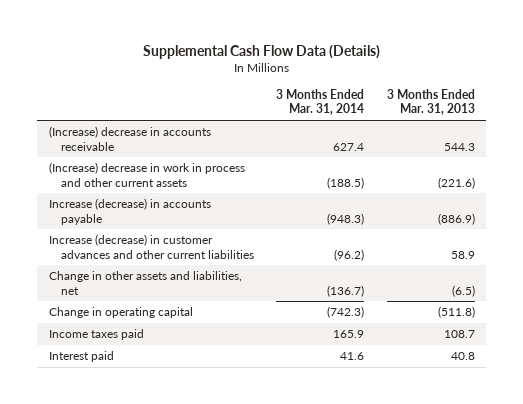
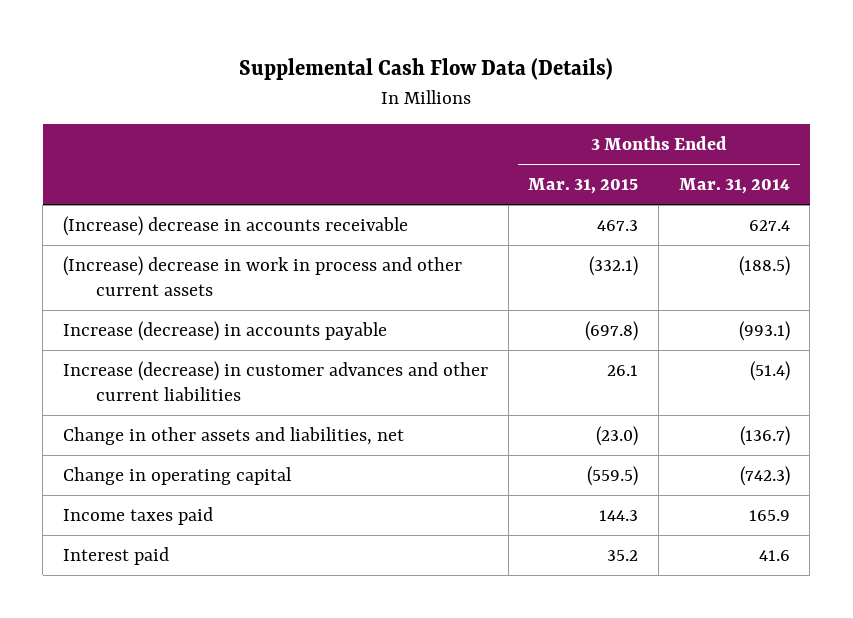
- | 3 Months Ended Mar. 31, 2014 | 3 Months Ended Mar. 31, 2013
+ | 3 Months Ended Mar. 31, 2015 | 3 Months Ended Mar. 31, 2014
- Increase (decrease) in accounts payable | (948.3) | (886.9)
- Increase (decrease) in customer advances and other current liabilities | (96.2) | 58.9
+ Increase (decrease) in accounts payable | (697.8) | (993.1)
+ Increase (decrease) in customer advances and other current liabilities | 26.1 | (51.4)

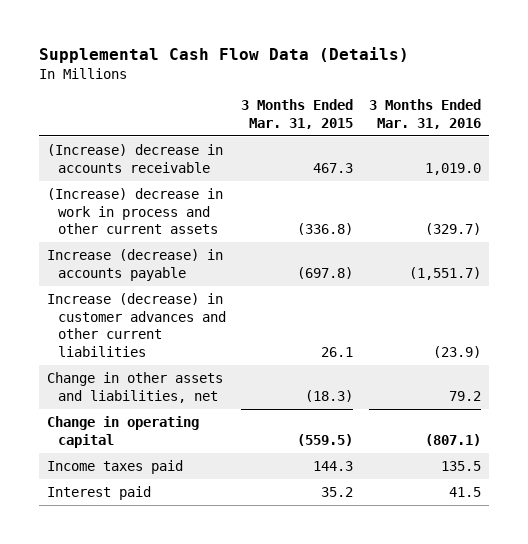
- | 3 Months Ended Mar. 31, 2015 | 3 Months Ended Mar. 31, 2014
+ | 3 Months Ended Mar. 31, 2015 | 3 Months Ended Mar. 31, 2016
- (Increase) decrease in work in process and other current assets | (332.1) | (188.5)
+ (Increase) decrease in work in process and other current assets | (336.8) | (329.7)
- Change in other assets and liabilities, net | (23.0) | (136.7)
+ Change in other assets and liabilities, net | (18.3) | 79.2

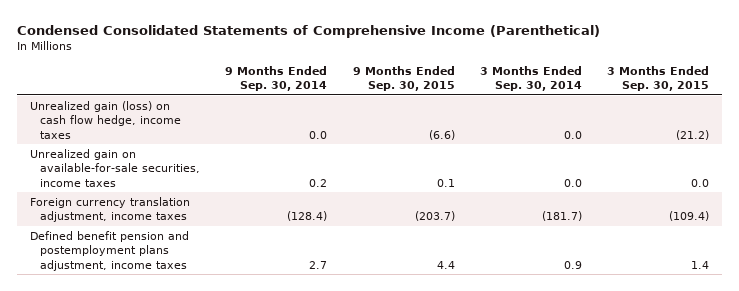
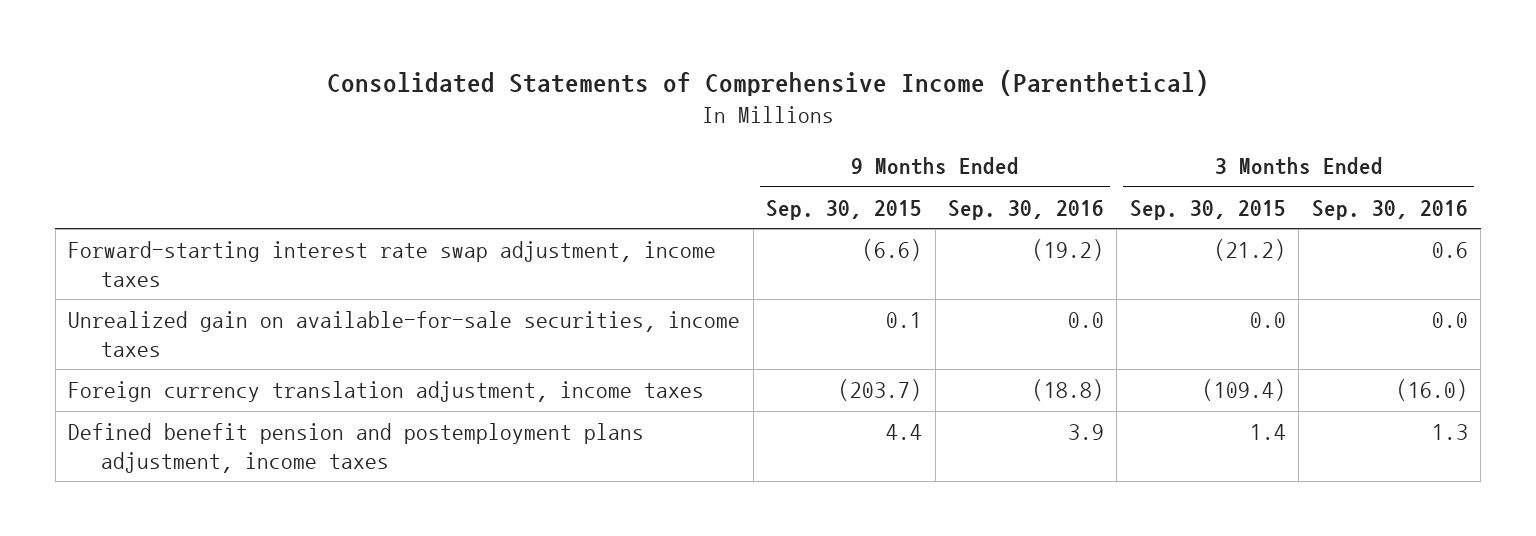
- Condensed Consolidated Statements of Comprehensive Income (Parenthetical)
+ Consolidated Statements of Comprehensive Income (Parenthetical)
- | 9 Months Ended Sep. 30, 2014 | 9 Months Ended Sep. 30, 2015 | 3 Months Ended Sep. 30, 2014 | 3 Months Ended Sep. 30, 2015
+ | 9 Months Ended Sep. 30, 2015 | 9 Months Ended Sep. 30, 2016 | 3 Months Ended Sep. 30, 2015 | 3 Months Ended Sep. 30, 2016
- Unrealized gain (loss) on cash flow hedge, income taxes | 0.0 | (6.6) | 0.0 | (21.2)
+ Forward-starting interest rate swap adjustment, income taxes | (6.6) | (19.2) | (21.2) | 0.6

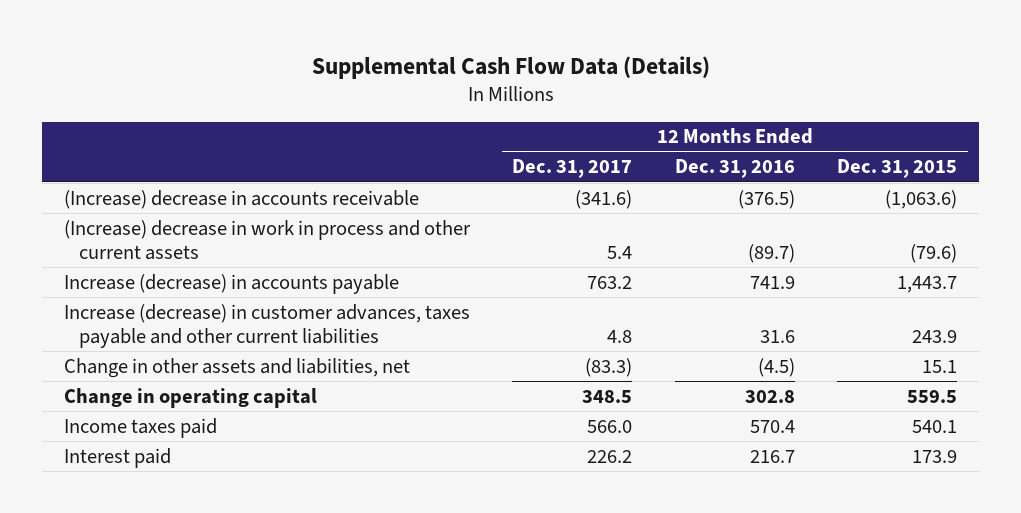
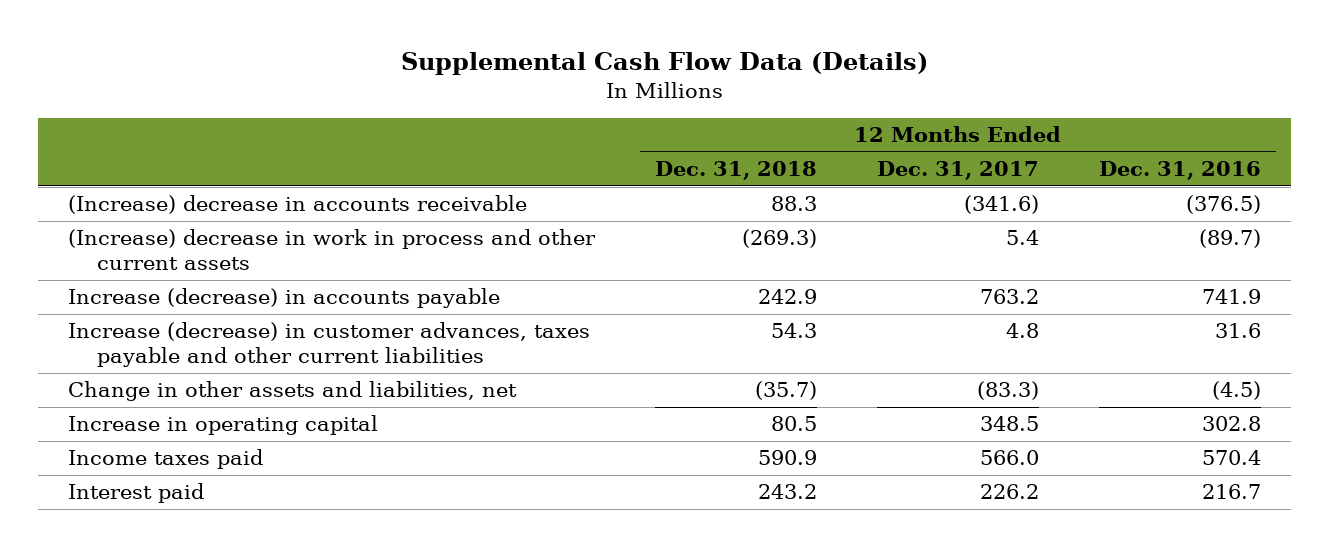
- | 12 Months Ended Dec. 31, 2017 | 12 Months Ended Dec. 31, 2016 | 12 Months Ended Dec. 31, 2015
+ | 12 Months Ended Dec. 31, 2018 | 12 Months Ended Dec. 31, 2017 | 12 Months Ended Dec. 31, 2016
- Change in operating capital | 348.5 | 302.8 | 559.5
+ Increase in operating capital | 80.5 | 348.5 | 302.8

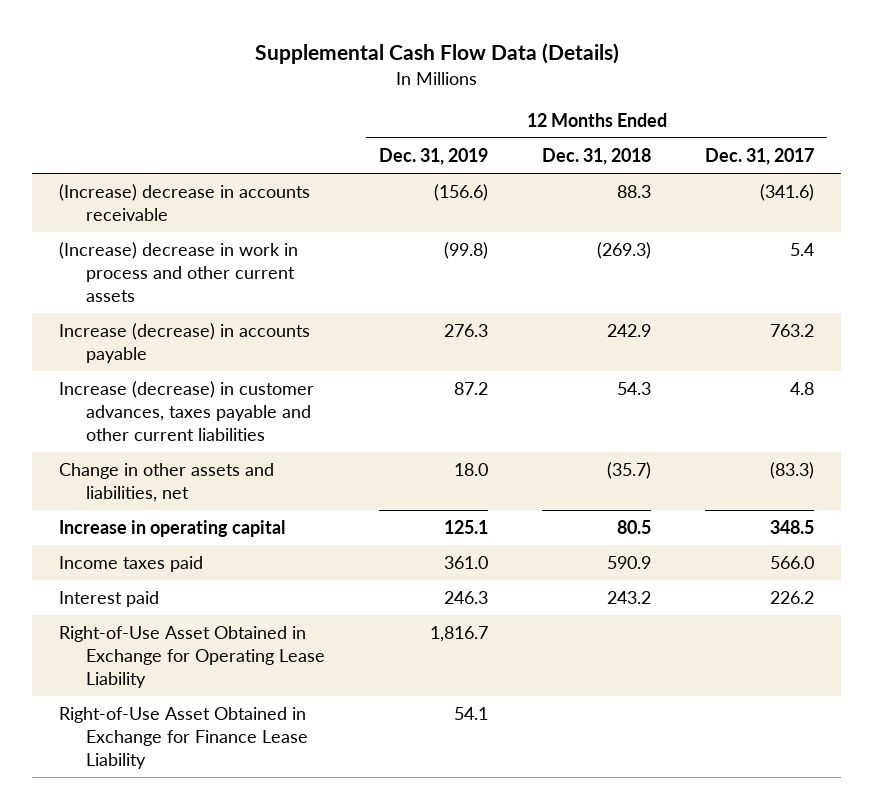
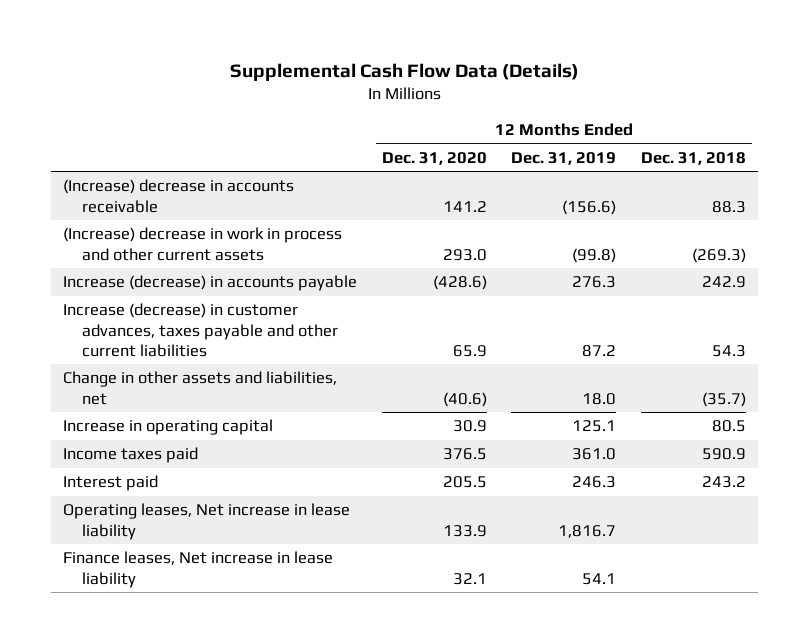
- | 12 Months Ended Dec. 31, 2019 | 12 Months Ended Dec. 31, 2018 | 12 Months Ended Dec. 31, 2017
+ | 12 Months Ended Dec. 31, 2020 | 12 Months Ended Dec. 31, 2019 | 12 Months Ended Dec. 31, 2018
- Right-of-Use Asset Obtained in Exchange for Operating Lease Liability | 1,816.7 | |
- Right-of-Use Asset Obtained in Exchange for Finance Lease Liability | 54.1 | |
+ Operating leases, Net increase in lease liability | 133.9 | 1,816.7 |
+ Finance leases, Net increase in lease liability | 32.1 | 54.1 |

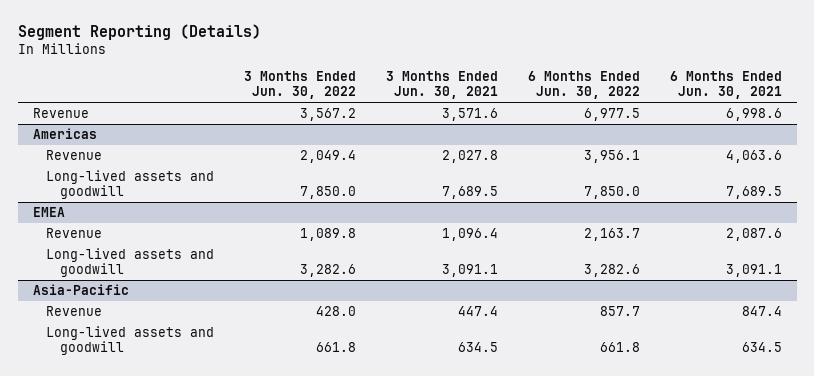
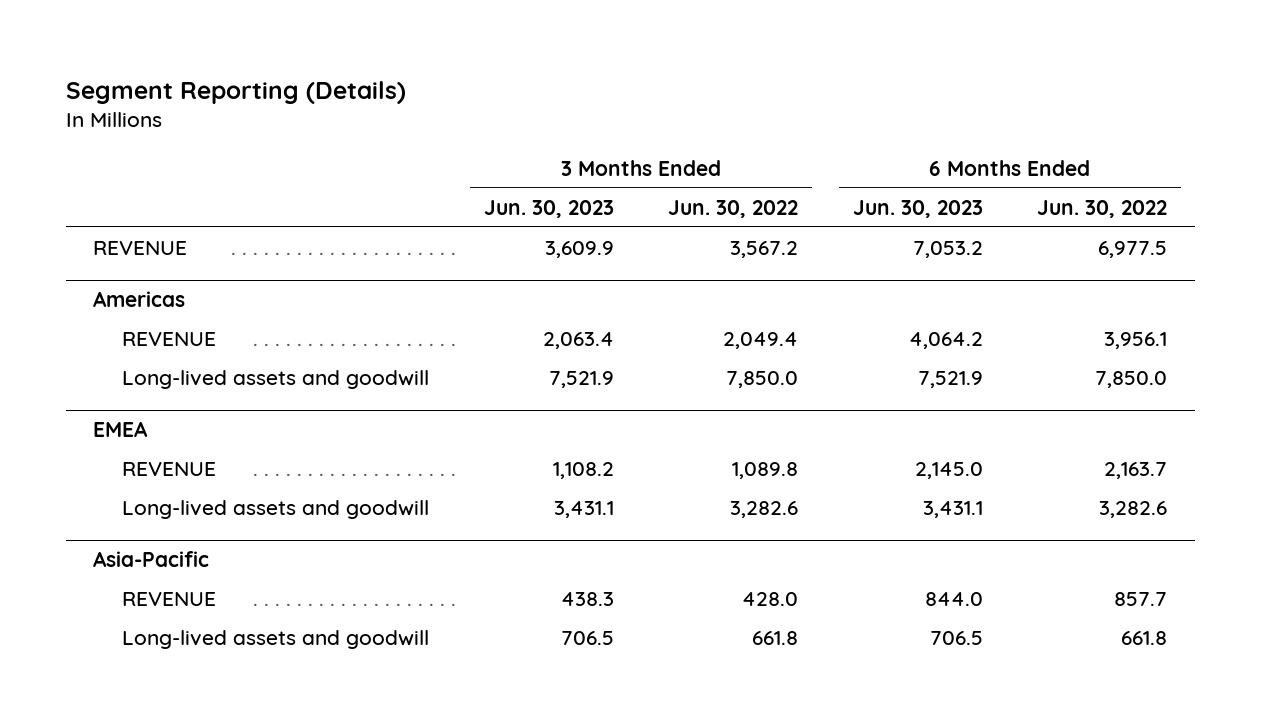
- | 3 Months Ended Jun. 30, 2022 | 3 Months Ended Jun. 30, 2021 | 6 Months Ended Jun. 30, 2022 | 6 Months Ended Jun. 30, 2021
+ | 3 Months Ended Jun. 30, 2023 | 3 Months Ended Jun. 30, 2022 | 6 Months Ended Jun. 30, 2023 | 6 Months Ended Jun. 30, 2022
- Revenue | 3,567.2 | 3,571.6 | 6,977.5 | 6,998.6
+ REVENUE | 3,609.9 | 3,567.2 | 7,053.2 | 6,977.5
@ Americas
- Revenue | 2,049.4 | 2,027.8 | 3,956.1 | 4,063.6
+ REVENUE | 2,063.4 | 2,049.4 | 4,064.2 | 3,956.1
@ EMEA
- Revenue | 1,089.8 | 1,096.4 | 2,163.7 | 2,087.6
+ REVENUE | 1,108.2 | 1,089.8 | 2,145.0 | 2,163.7
@ Asia-Pacific
- Revenue | 428.0 | 447.4 | 857.7 | 847.4
+ REVENUE | 438.3 | 428.0 | 844.0 | 857.7

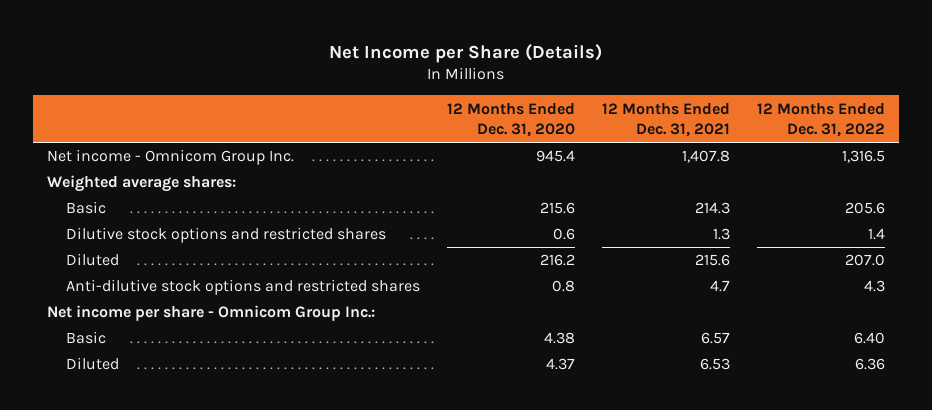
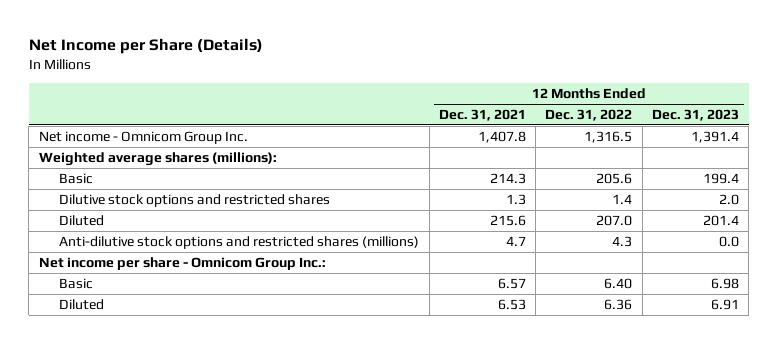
- | 12 Months Ended Dec. 31, 2020 | 12 Months Ended Dec. 31, 2021 | 12 Months Ended Dec. 31, 2022
+ | 12 Months Ended Dec. 31, 2021 | 12 Months Ended Dec. 31, 2022 | 12 Months Ended Dec. 31, 2023
- Weighted average shares:
+ Weighted average shares (millions):
- Anti-dilutive stock options and restricted shares | 0.8 | 4.7 | 4.3
+ Anti-dilutive stock options and restricted shares (millions) | 4.7 | 4.3 | 0.0

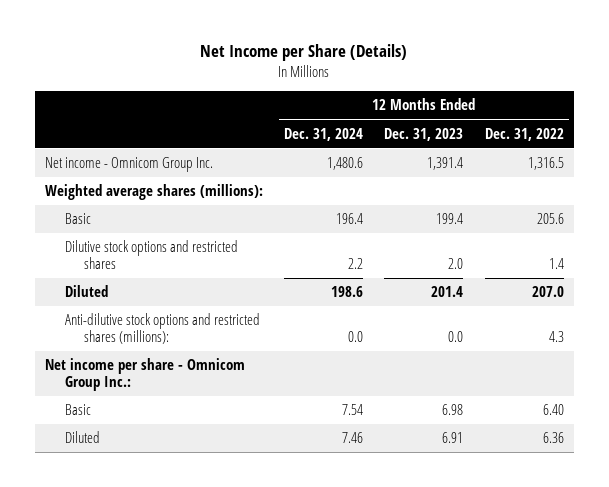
- | 12 Months Ended Dec. 31, 2021 | 12 Months Ended Dec. 31, 2022 | 12 Months Ended Dec. 31, 2023
+ | 12 Months Ended Dec. 31, 2024 | 12 Months Ended Dec. 31, 2023 | 12 Months Ended Dec. 31, 2022
- Anti-dilutive stock options and restricted shares (millions) | 4.7 | 4.3 | 0.0
+ Anti-dilutive stock options and restricted shares (millions): | 0.0 | 0.0 | 4.3

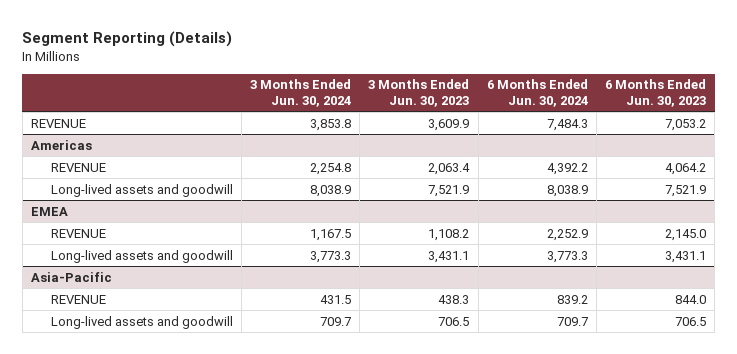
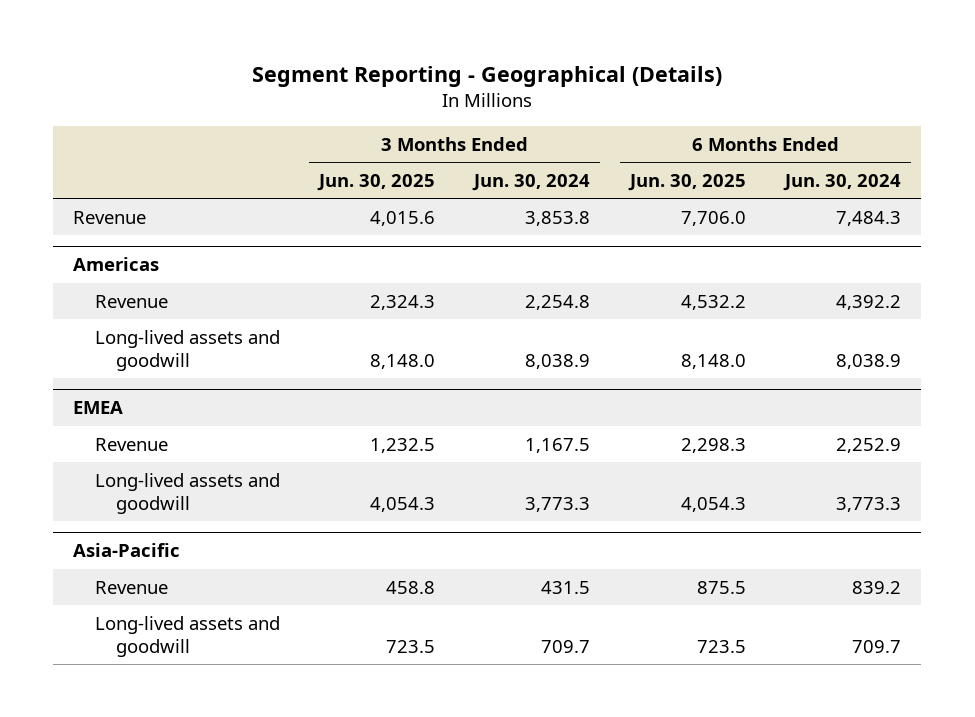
- Segment Reporting (Details)
+ Segment Reporting - Geographical (Details)
- | 3 Months Ended Jun. 30, 2024 | 3 Months Ended Jun. 30, 2023 | 6 Months Ended Jun. 30, 2024 | 6 Months Ended Jun. 30, 2023
+ | 3 Months Ended Jun. 30, 2025 | 3 Months Ended Jun. 30, 2024 | 6 Months Ended Jun. 30, 2025 | 6 Months Ended Jun. 30, 2024
- REVENUE | 3,853.8 | 3,609.9 | 7,484.3 | 7,053.2
+ Revenue | 4,015.6 | 3,853.8 | 7,706.0 | 7,484.3
@ Americas
- REVENUE | 2,254.8 | 2,063.4 | 4,392.2 | 4,064.2
+ Revenue | 2,324.3 | 2,254.8 | 4,532.2 | 4,392.2
@ EMEA
- REVENUE | 1,167.5 | 1,108.2 | 2,252.9 | 2,145.0
+ Revenue | 1,232.5 | 1,167.5 | 2,298.3 | 2,252.9
@ Asia-Pacific
- REVENUE | 431.5 | 438.3 | 839.2 | 844.0
+ Revenue | 458.8 | 431.5 | 875.5 | 839.2

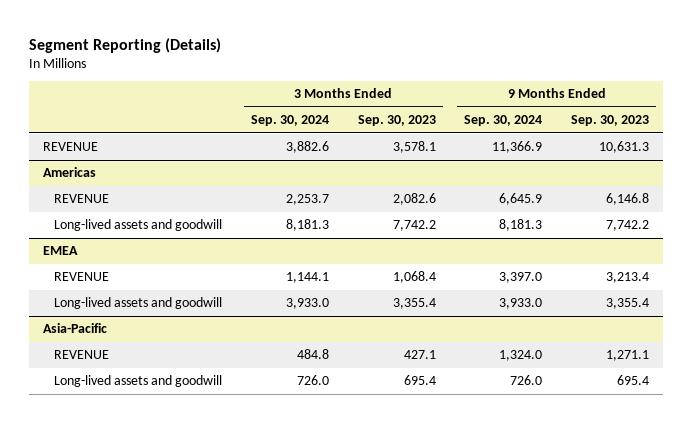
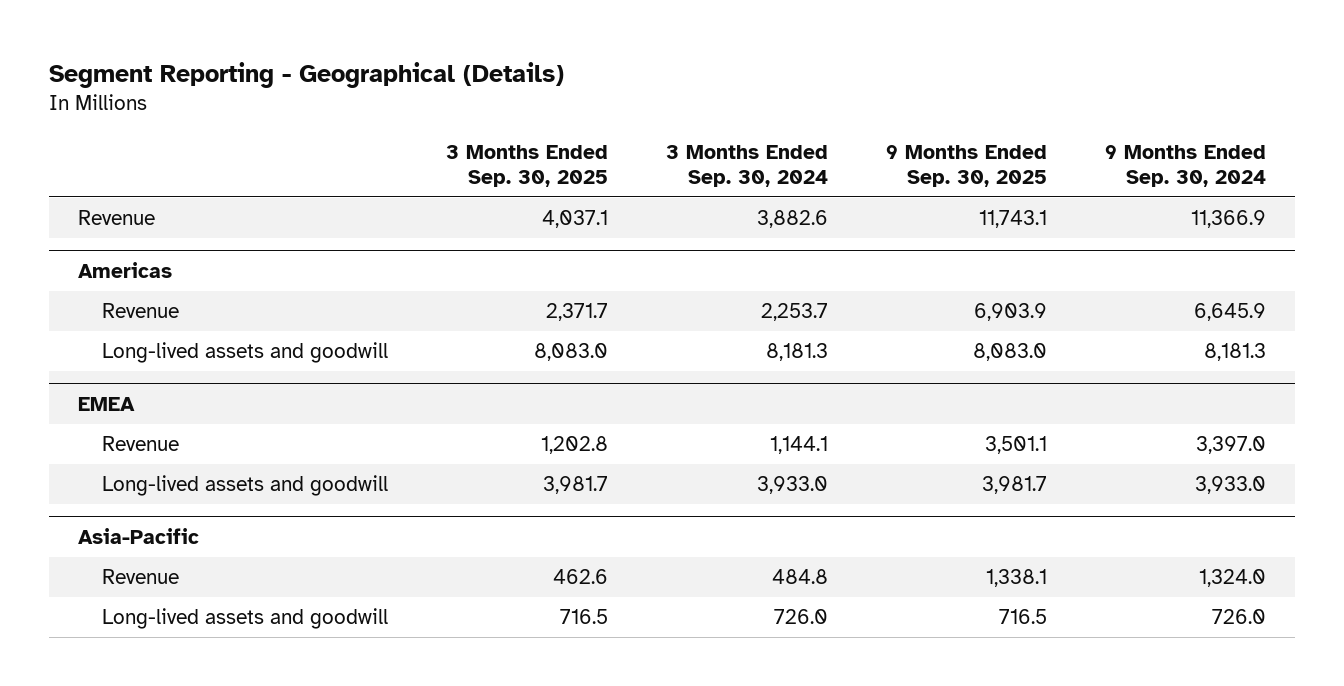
- Segment Reporting (Details)
+ Segment Reporting - Geographical (Details)
- | 3 Months Ended Sep. 30, 2024 | 3 Months Ended Sep. 30, 2023 | 9 Months Ended Sep. 30, 2024 | 9 Months Ended Sep. 30, 2023
+ | 3 Months Ended Sep. 30, 2025 | 3 Months Ended Sep. 30, 2024 | 9 Months Ended Sep. 30, 2025 | 9 Months Ended Sep. 30, 2024
- REVENUE | 3,882.6 | 3,578.1 | 11,366.9 | 10,631.3
+ Revenue | 4,037.1 | 3,882.6 | 11,743.1 | 11,366.9
@ Americas
- REVENUE | 2,253.7 | 2,082.6 | 6,645.9 | 6,146.8
+ Revenue | 2,371.7 | 2,253.7 | 6,903.9 | 6,645.9
@ EMEA
- REVENUE | 1,144.1 | 1,068.4 | 3,397.0 | 3,213.4
+ Revenue | 1,202.8 | 1,144.1 | 3,501.1 | 3,397.0
@ Asia-Pacific
- REVENUE | 484.8 | 427.1 | 1,324.0 | 1,271.1
+ Revenue | 462.6 | 484.8 | 1,338.1 | 1,324.0

